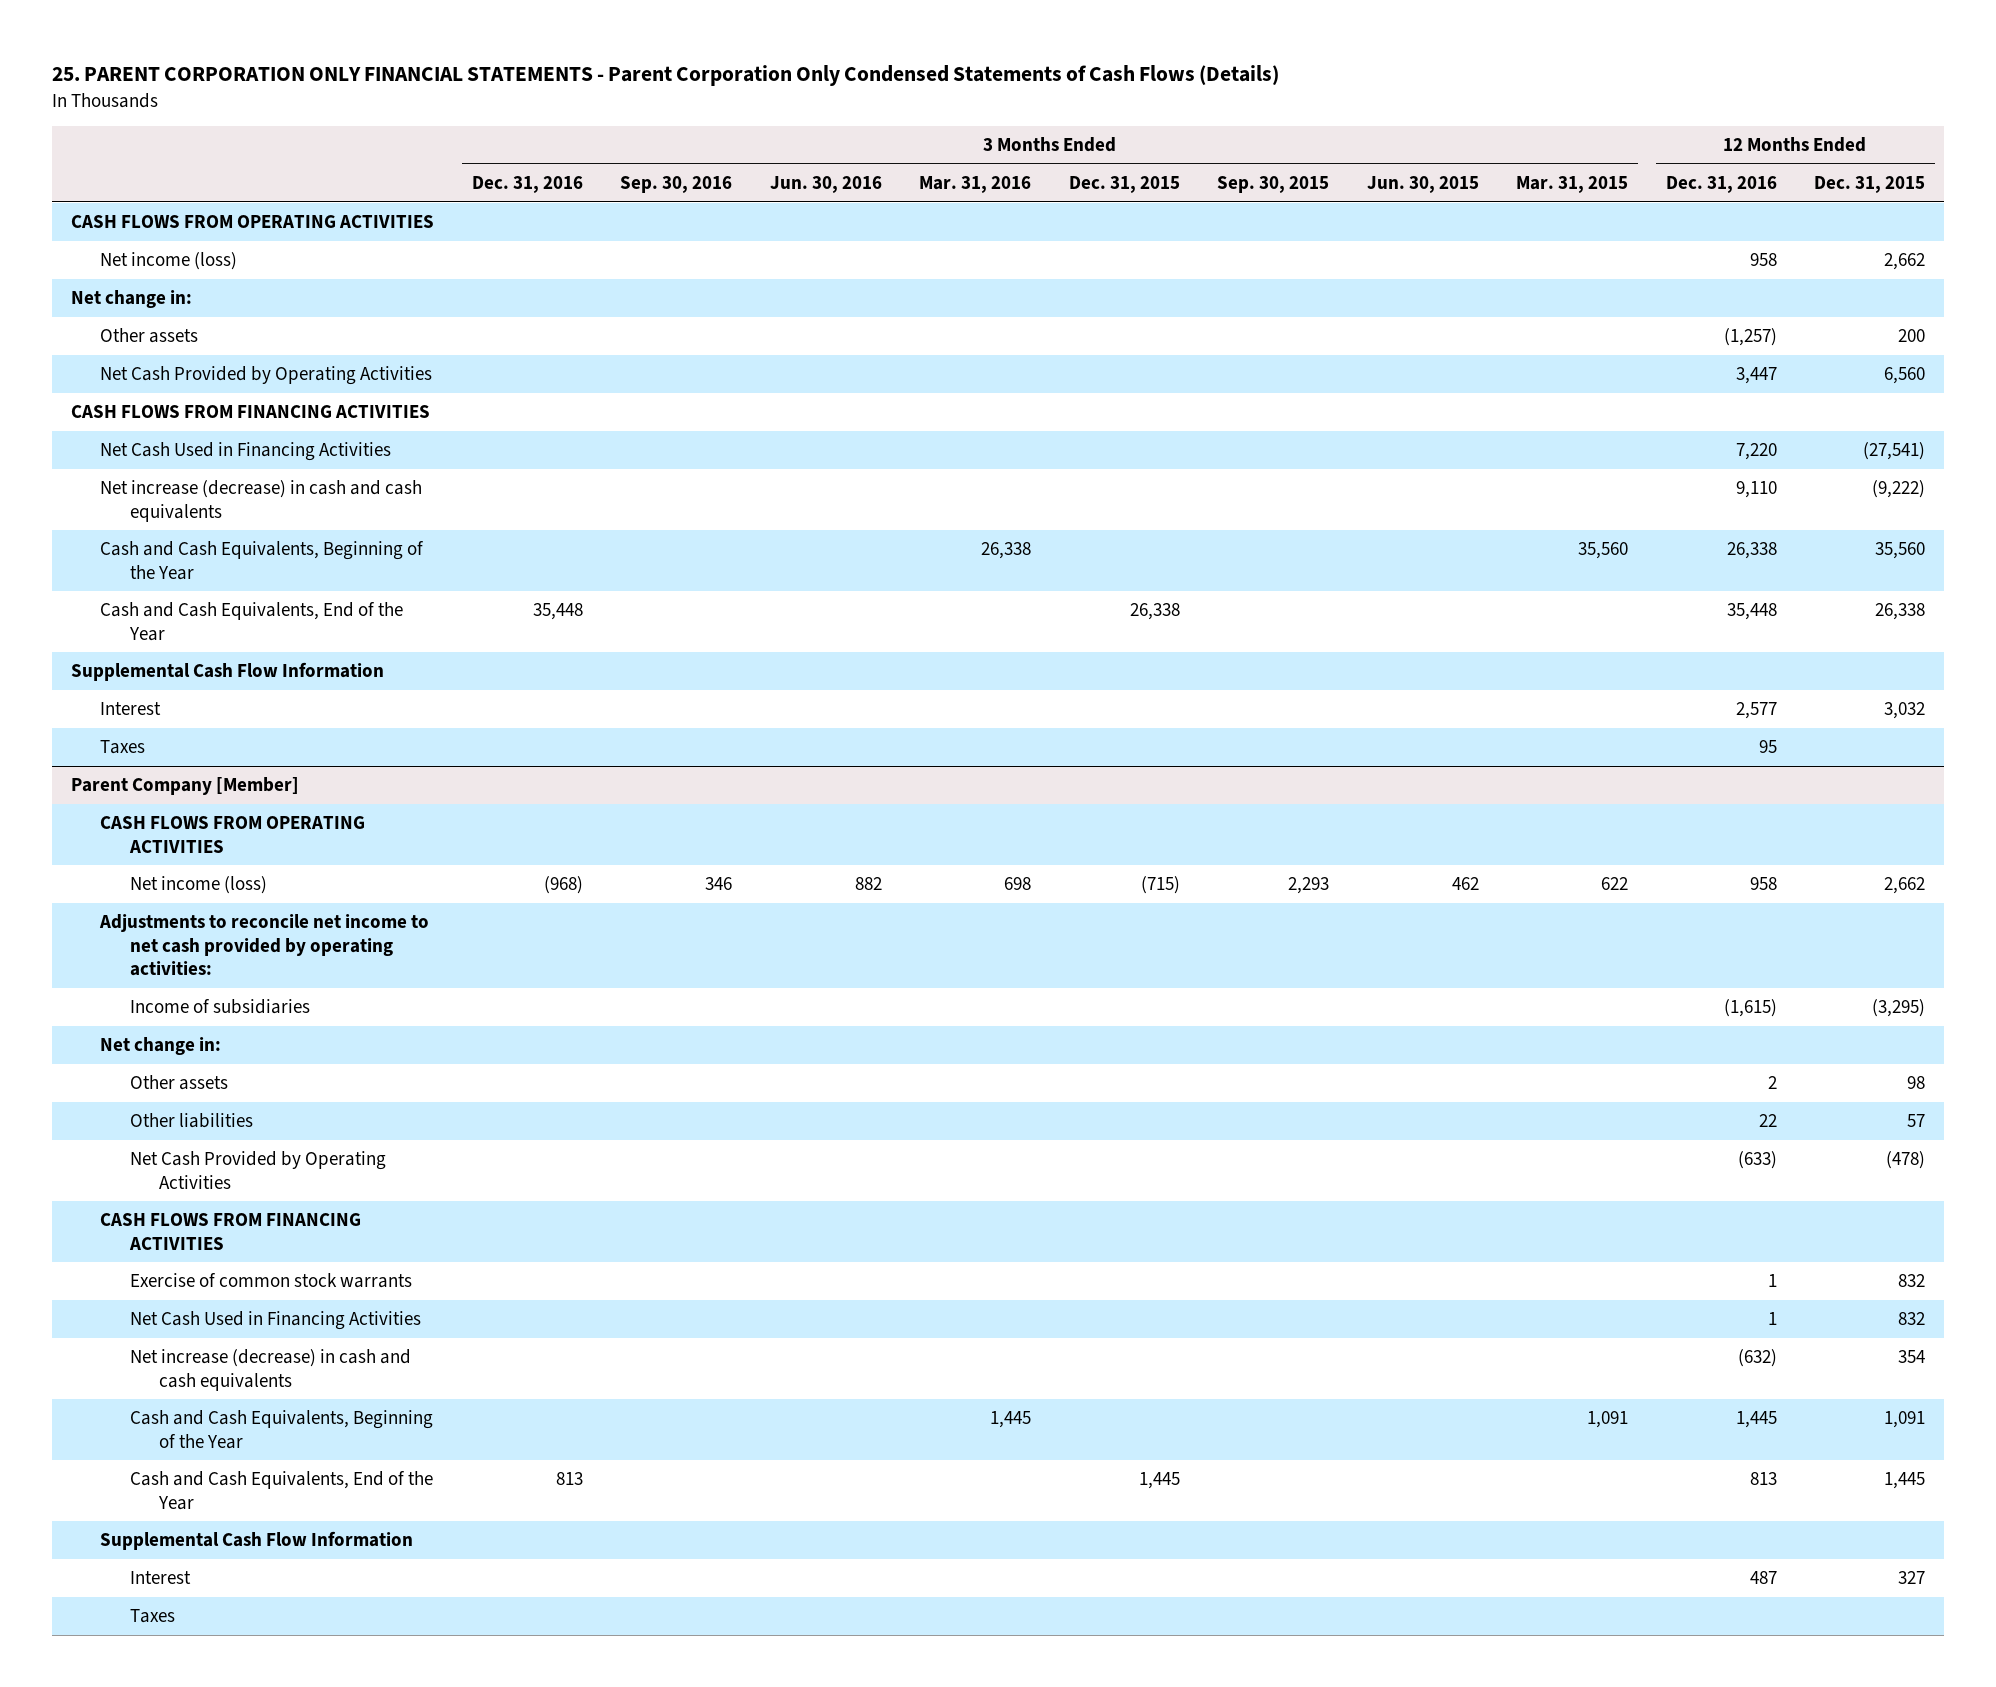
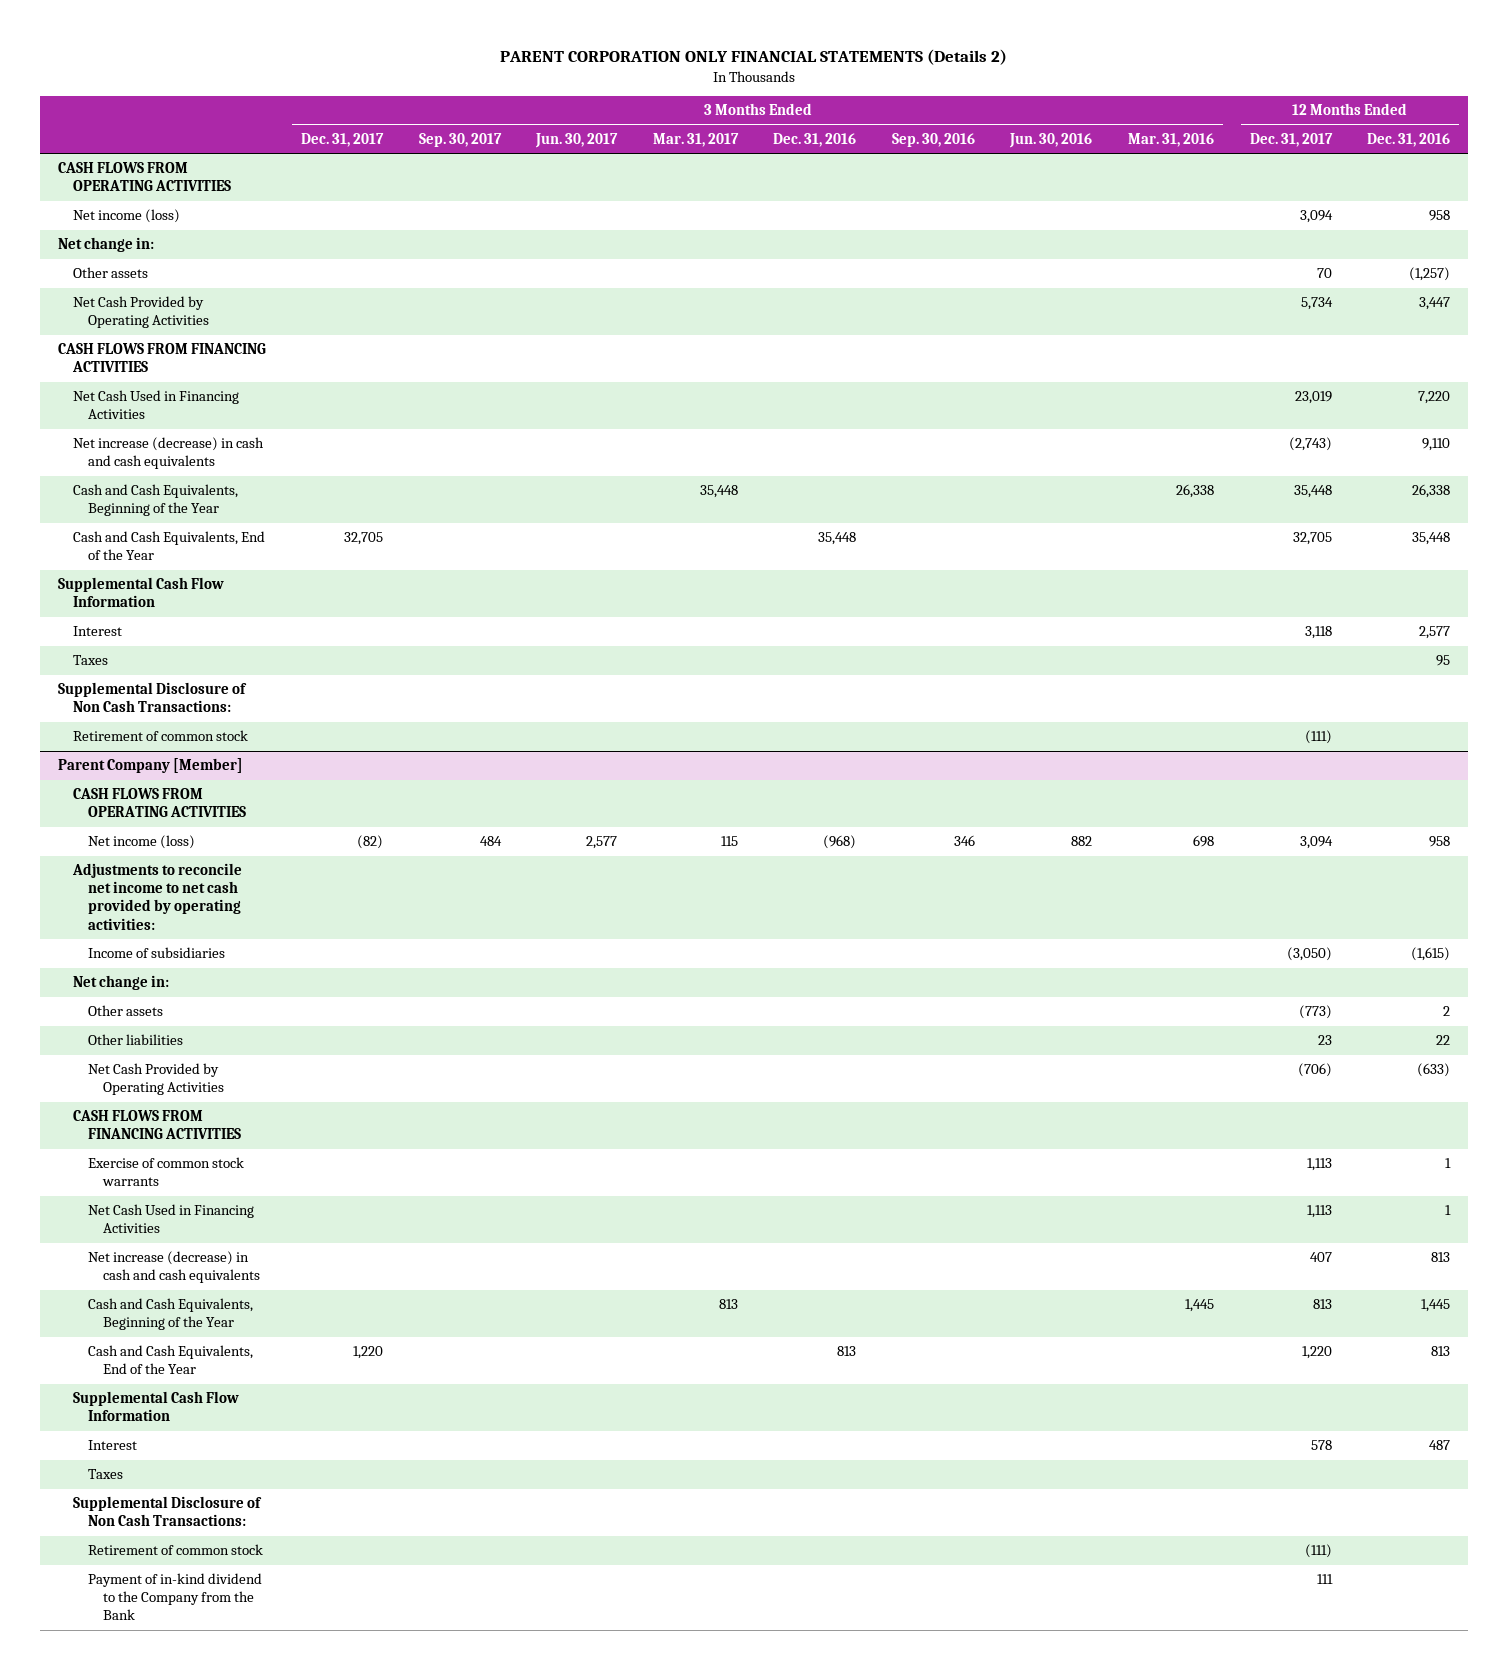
- 25. PARENT CORPORATION ONLY FINANCIAL STATEMENTS - Parent Corporation Only Condensed Statements of Cash Flows (Details)
+ PARENT CORPORATION ONLY FINANCIAL STATEMENTS (Details 2)
- | 3 Months Ended Dec. 31, 2016 | 3 Months Ended Sep. 30, 2016 | 3 Months Ended Jun. 30, 2016 | 3 Months Ended Mar. 31, 2016 | 3 Months Ended Dec. 31, 2015 | 3 Months Ended Sep. 30, 2015 | 3 Months Ended Jun. 30, 2015 | 3 Months Ended Mar. 31, 2015 | 12 Months Ended Dec. 31, 2016 | 12 Months Ended Dec. 31, 2015
+ | 3 Months Ended Dec. 31, 2017 | 3 Months Ended Sep. 30, 2017 | 3 Months Ended Jun. 30, 2017 | 3 Months Ended Mar. 31, 2017 | 3 Months Ended Dec. 31, 2016 | 3 Months Ended Sep. 30, 2016 | 3 Months Ended Jun. 30, 2016 | 3 Months Ended Mar. 31, 2016 | 12 Months Ended Dec. 31, 2017 | 12 Months Ended Dec. 31, 2016
+ Supplemental Disclosure of Non Cash Transactions:
+ Retirement of common stock | | | | | | | | | (111) |
@ Parent Company [Member]
- Net increase (decrease) in cash and cash equivalents | | | | | | | | | (632) | 354
+ Net increase (decrease) in cash and cash equivalents | | | | | | | | | 407 | 813
+ Supplemental Disclosure of Non Cash Transactions:
+ Retirement of common stock | | | | | | | | | (111) |
+ Payment of in-kind dividend to the Company from the Bank | | | | | | | | | 111 |

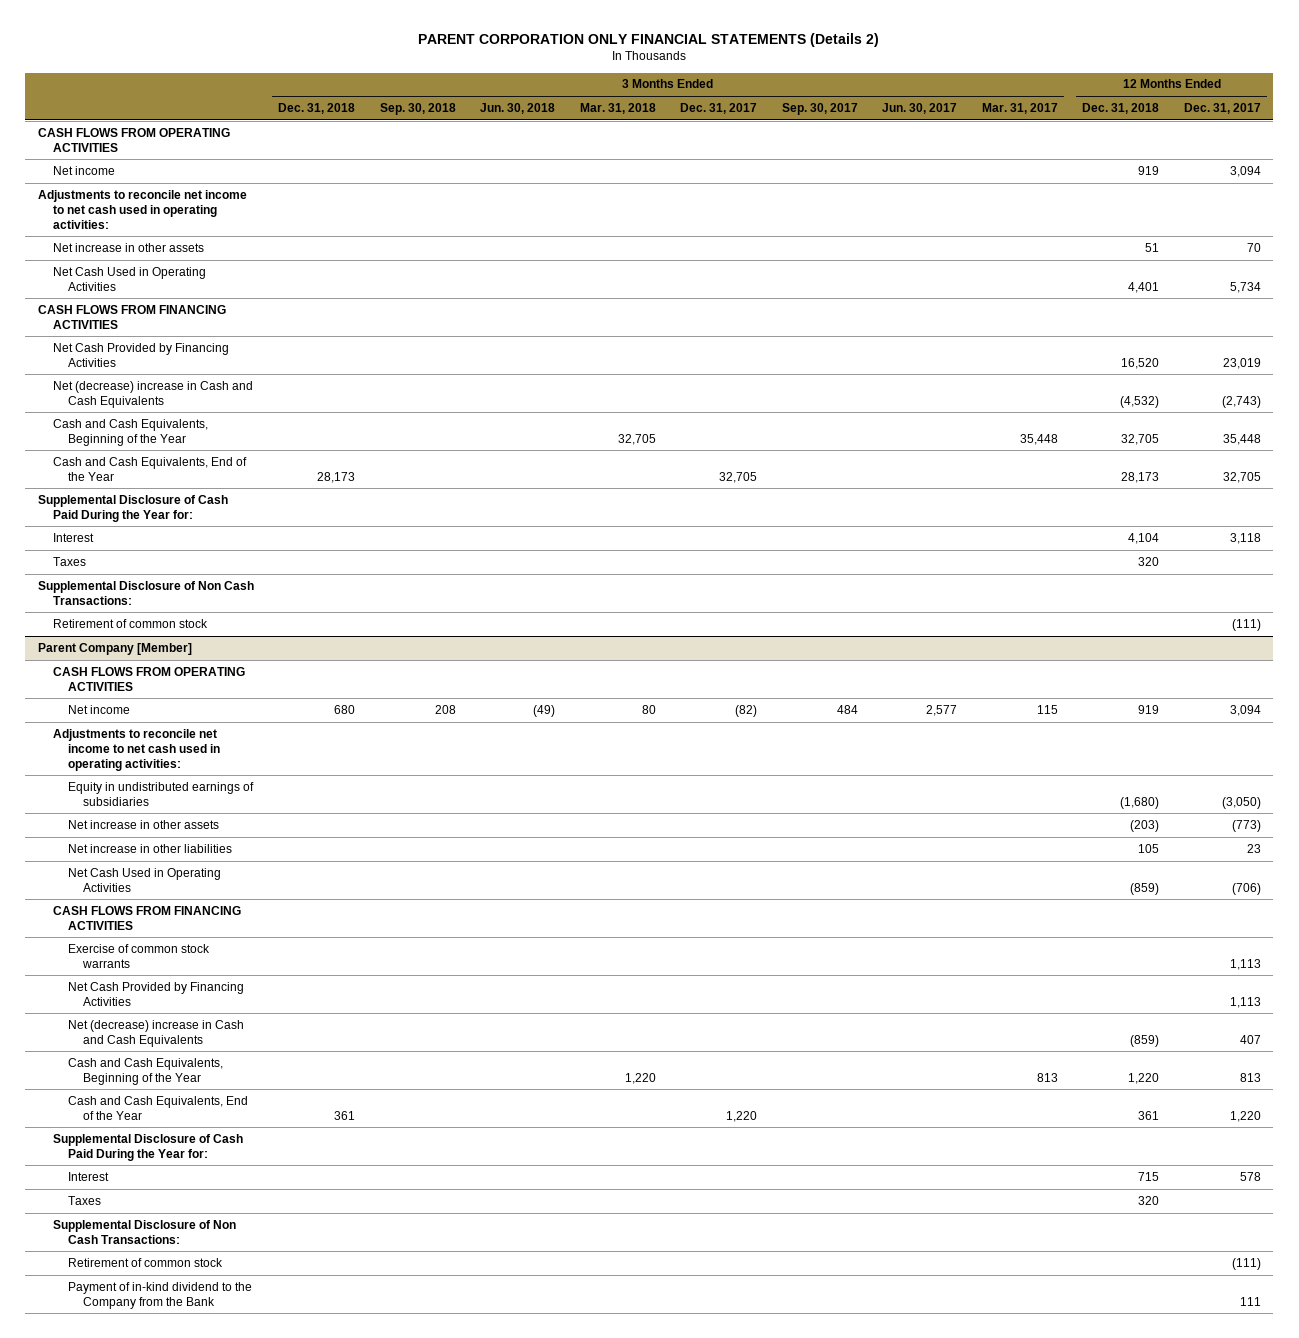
- | 3 Months Ended Dec. 31, 2017 | 3 Months Ended Sep. 30, 2017 | 3 Months Ended Jun. 30, 2017 | 3 Months Ended Mar. 31, 2017 | 3 Months Ended Dec. 31, 2016 | 3 Months Ended Sep. 30, 2016 | 3 Months Ended Jun. 30, 2016 | 3 Months Ended Mar. 31, 2016 | 12 Months Ended Dec. 31, 2017 | 12 Months Ended Dec. 31, 2016
+ | 3 Months Ended Dec. 31, 2018 | 3 Months Ended Sep. 30, 2018 | 3 Months Ended Jun. 30, 2018 | 3 Months Ended Mar. 31, 2018 | 3 Months Ended Dec. 31, 2017 | 3 Months Ended Sep. 30, 2017 | 3 Months Ended Jun. 30, 2017 | 3 Months Ended Mar. 31, 2017 | 12 Months Ended Dec. 31, 2018 | 12 Months Ended Dec. 31, 2017
- Net income (loss) | | | | | | | | | 3,094 | 958
- Net change in:
- Other assets | | | | | | | | | 70 | (1,257)
- Net Cash Provided by Operating Activities | | | | | | | | | 5,734 | 3,447
+ Net income | | | | | | | | | 919 | 3,094
+ Adjustments to reconcile net income to net cash used in operating activities:
+ Net increase in other assets | | | | | | | | | 51 | 70
+ Net Cash Used in Operating Activities | | | | | | | | | 4,401 | 5,734
- Net Cash Used in Financing Activities | | | | | | | | | 23,019 | 7,220
- Net increase (decrease) in cash and cash equivalents | | | | | | | | | (2,743) | 9,110
+ Net Cash Provided by Financing Activities | | | | | | | | | 16,520 | 23,019
+ Net (decrease) increase in Cash and Cash Equivalents | | | | | | | | | (4,532) | (2,743)
- Supplemental Cash Flow Information
+ Supplemental Disclosure of Cash Paid During the Year for:
@ Parent Company [Member]
- Net income (loss) | (82) | 484 | 2,577 | 115 | (968) | 346 | 882 | 698 | 3,094 | 958
- Adjustments to reconcile net income to net cash provided by operating activities:
- Income of subsidiaries | | | | | | | | | (3,050) | (1,615)
- Net change in:
- Other assets | | | | | | | | | (773) | 2
- Other liabilities | | | | | | | | | 23 | 22
- Net Cash Provided by Operating Activities | | | | | | | | | (706) | (633)
+ Net income | 680 | 208 | (49) | 80 | (82) | 484 | 2,577 | 115 | 919 | 3,094
+ Adjustments to reconcile net income to net cash used in operating activities:
+ Equity in undistributed earnings of subsidiaries | | | | | | | | | (1,680) | (3,050)
+ Net increase in other assets | | | | | | | | | (203) | (773)
+ Net increase in other liabilities | | | | | | | | | 105 | 23
+ Net Cash Used in Operating Activities | | | | | | | | | (859) | (706)
- Net Cash Used in Financing Activities | | | | | | | | | 1,113 | 1
- Net increase (decrease) in cash and cash equivalents | | | | | | | | | 407 | 813
+ Net Cash Provided by Financing Activities | | | | | | | | | | 1,113
+ Net (decrease) increase in Cash and Cash Equivalents | | | | | | | | | (859) | 407
- Supplemental Cash Flow Information
+ Supplemental Disclosure of Cash Paid During the Year for:

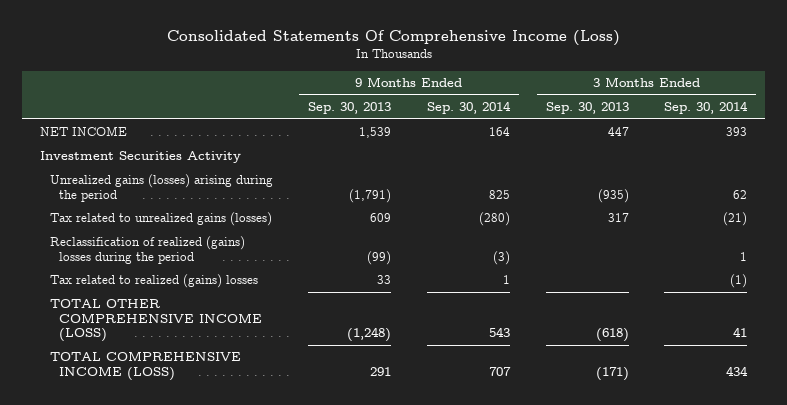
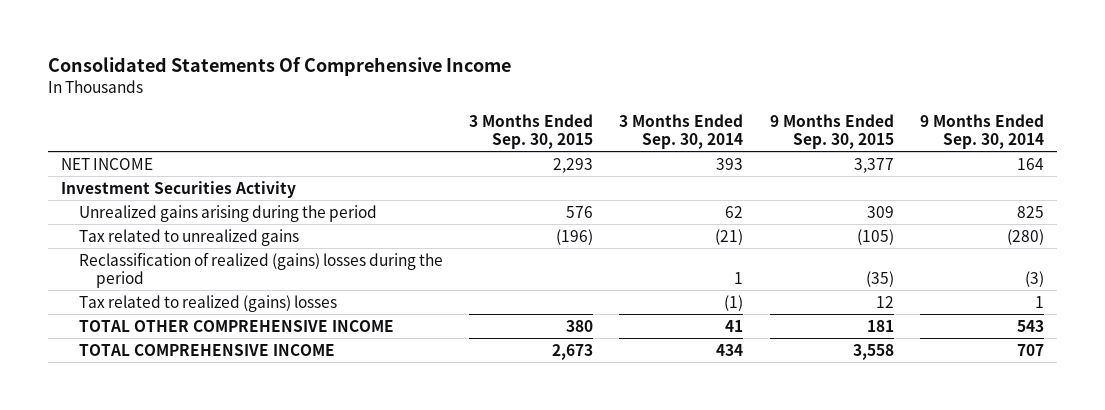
- Consolidated Statements Of Comprehensive Income (Loss)
+ Consolidated Statements Of Comprehensive Income
- | 9 Months Ended Sep. 30, 2013 | 9 Months Ended Sep. 30, 2014 | 3 Months Ended Sep. 30, 2013 | 3 Months Ended Sep. 30, 2014
+ | 3 Months Ended Sep. 30, 2015 | 3 Months Ended Sep. 30, 2014 | 9 Months Ended Sep. 30, 2015 | 9 Months Ended Sep. 30, 2014
- Unrealized gains (losses) arising during the period | (1,791) | 825 | (935) | 62
- Tax related to unrealized gains (losses) | 609 | (280) | 317 | (21)
+ Unrealized gains arising during the period | 576 | 62 | 309 | 825
+ Tax related to unrealized gains | (196) | (21) | (105) | (280)
- TOTAL OTHER COMPREHENSIVE INCOME (LOSS) | (1,248) | 543 | (618) | 41
- TOTAL COMPREHENSIVE INCOME (LOSS) | 291 | 707 | (171) | 434
+ TOTAL OTHER COMPREHENSIVE INCOME | 380 | 41 | 181 | 543
+ TOTAL COMPREHENSIVE INCOME | 2,673 | 434 | 3,558 | 707

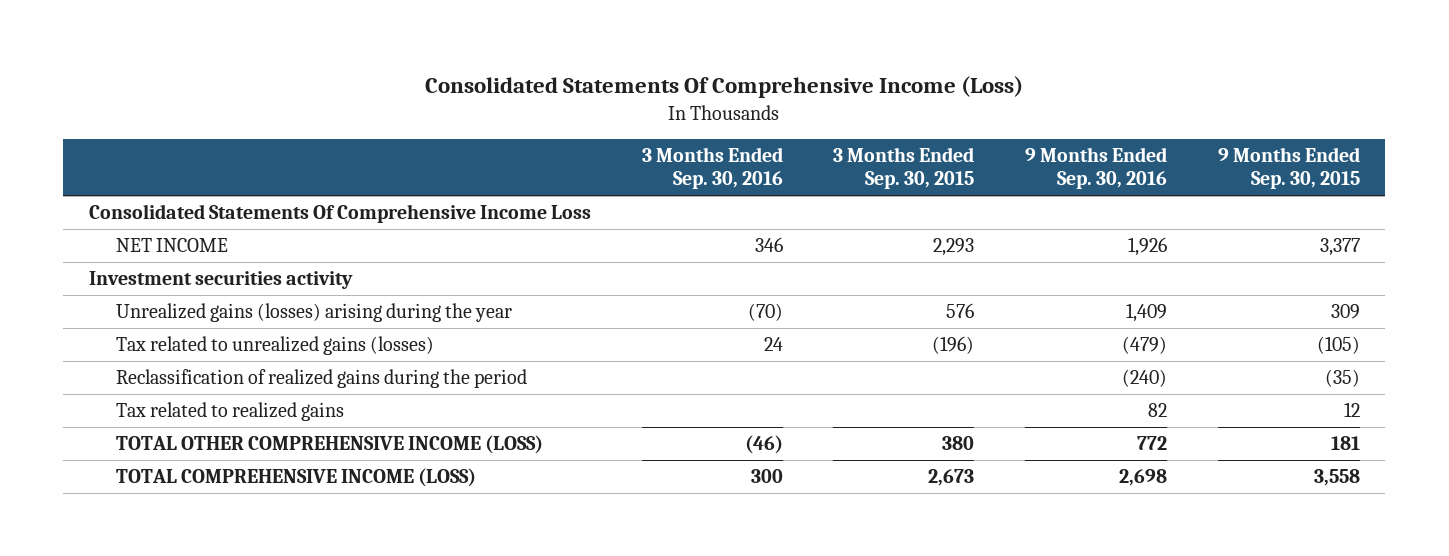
- Consolidated Statements Of Comprehensive Income
+ Consolidated Statements Of Comprehensive Income (Loss)
- | 3 Months Ended Sep. 30, 2015 | 3 Months Ended Sep. 30, 2014 | 9 Months Ended Sep. 30, 2015 | 9 Months Ended Sep. 30, 2014
+ | 3 Months Ended Sep. 30, 2016 | 3 Months Ended Sep. 30, 2015 | 9 Months Ended Sep. 30, 2016 | 9 Months Ended Sep. 30, 2015
+ Consolidated Statements Of Comprehensive Income Loss
- Investment Securities Activity
- Unrealized gains arising during the period | 576 | 62 | 309 | 825
- Tax related to unrealized gains | (196) | (21) | (105) | (280)
- Reclassification of realized (gains) losses during the period | | 1 | (35) | (3)
- Tax related to realized (gains) losses | | (1) | 12 | 1
- TOTAL OTHER COMPREHENSIVE INCOME | 380 | 41 | 181 | 543
- TOTAL COMPREHENSIVE INCOME | 2,673 | 434 | 3,558 | 707
+ Investment securities activity
+ Unrealized gains (losses) arising during the year | (70) | 576 | 1,409 | 309
+ Tax related to unrealized gains (losses) | 24 | (196) | (479) | (105)
+ Reclassification of realized gains during the period | | | (240) | (35)
+ Tax related to realized gains | | | 82 | 12
+ TOTAL OTHER COMPREHENSIVE INCOME (LOSS) | (46) | 380 | 772 | 181
+ TOTAL COMPREHENSIVE INCOME (LOSS) | 300 | 2,673 | 2,698 | 3,558

